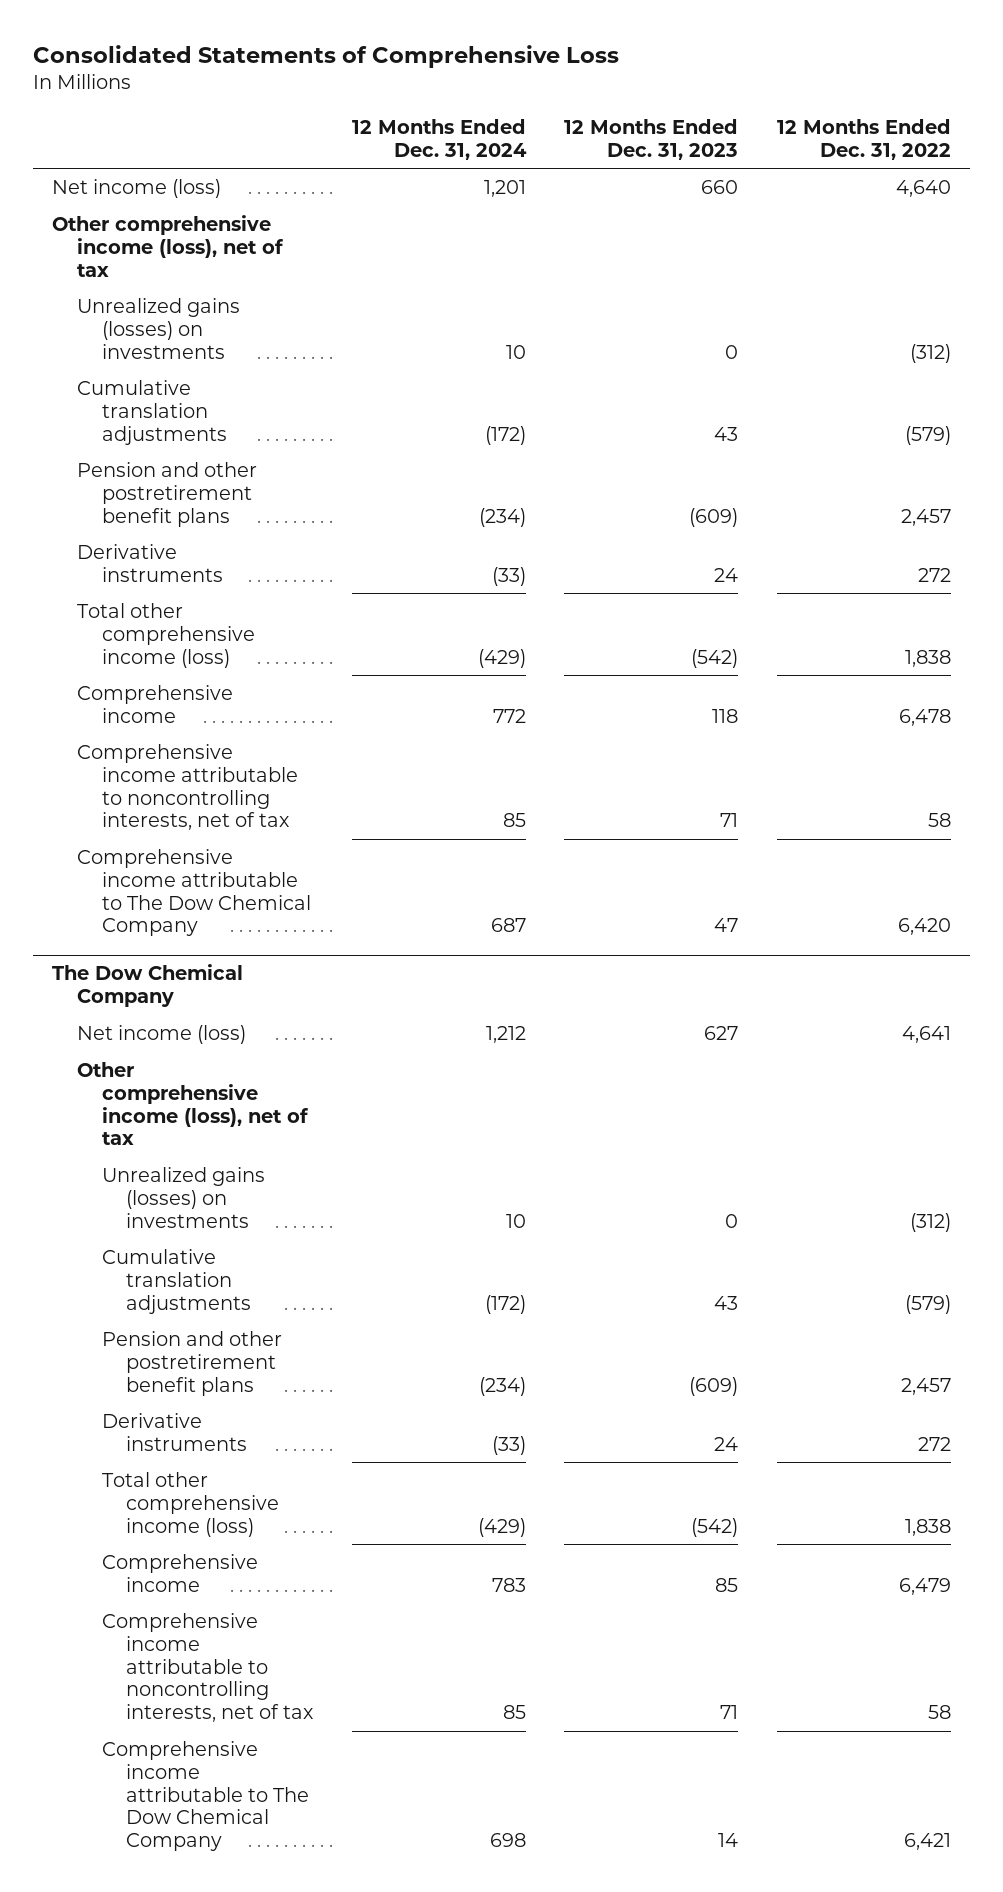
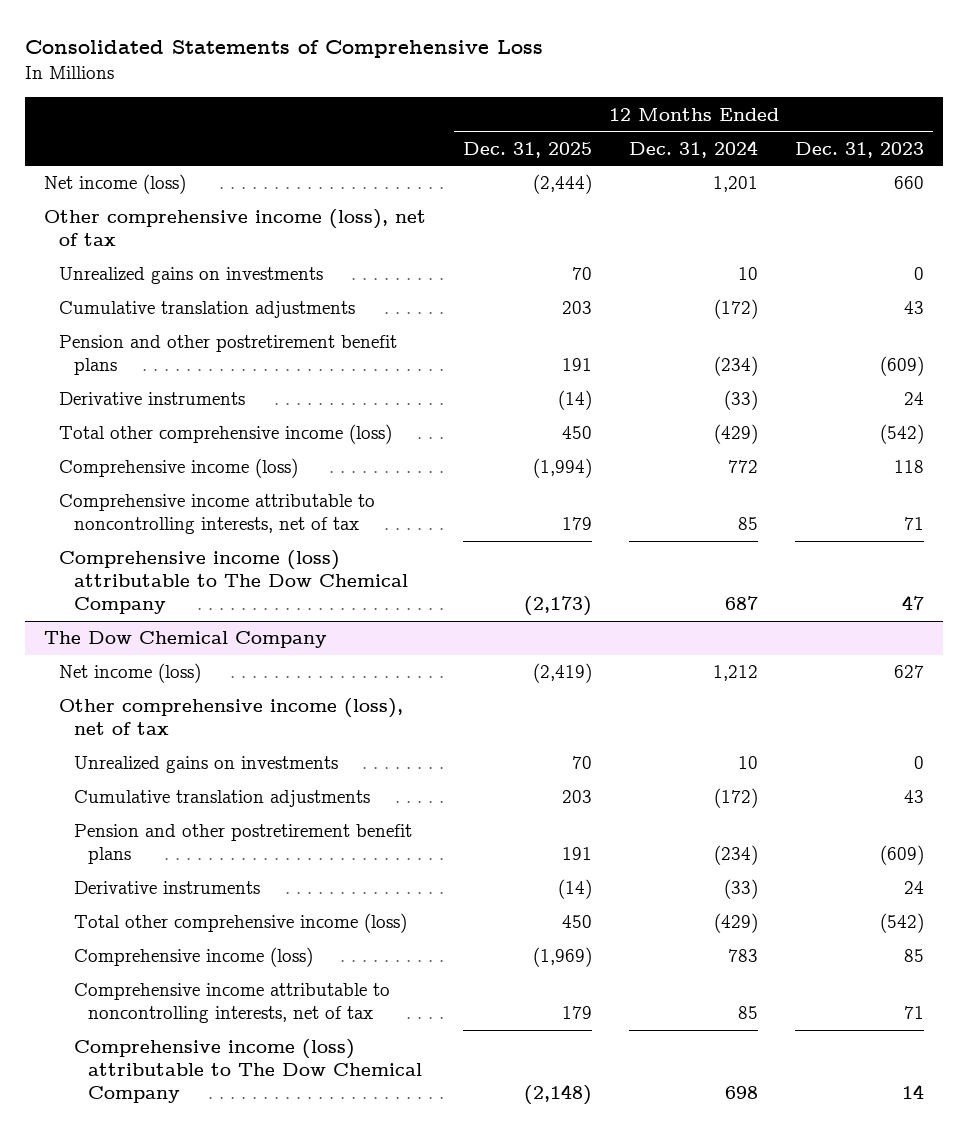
- | 12 Months Ended Dec. 31, 2024 | 12 Months Ended Dec. 31, 2023 | 12 Months Ended Dec. 31, 2022
+ | 12 Months Ended Dec. 31, 2025 | 12 Months Ended Dec. 31, 2024 | 12 Months Ended Dec. 31, 2023
- Unrealized gains (losses) on investments | 10 | 0 | (312)
+ Unrealized gains on investments | 70 | 10 | 0
- Comprehensive income | 772 | 118 | 6,478
+ Comprehensive income (loss) | (1,994) | 772 | 118
- Comprehensive income attributable to The Dow Chemical Company | 687 | 47 | 6,420
+ Comprehensive income (loss) attributable to The Dow Chemical Company | (2,173) | 687 | 47
@ The Dow Chemical Company
- Unrealized gains (losses) on investments | 10 | 0 | (312)
+ Unrealized gains on investments | 70 | 10 | 0
- Comprehensive income | 783 | 85 | 6,479
+ Comprehensive income (loss) | (1,969) | 783 | 85
- Comprehensive income attributable to The Dow Chemical Company | 698 | 14 | 6,421
+ Comprehensive income (loss) attributable to The Dow Chemical Company | (2,148) | 698 | 14

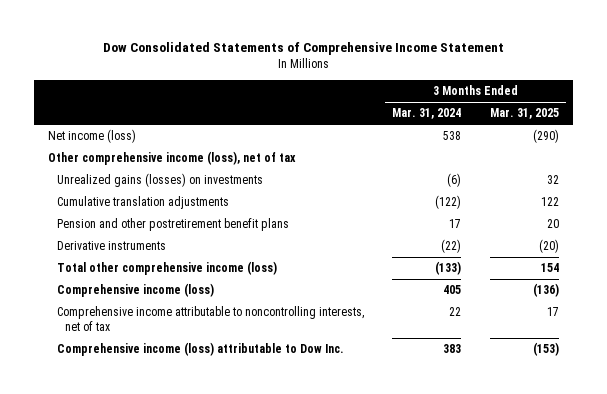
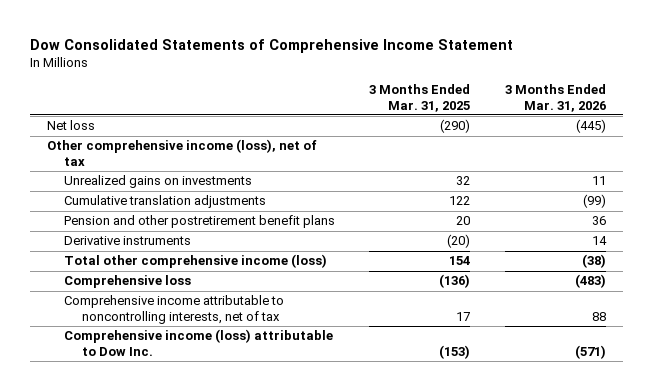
- | 3 Months Ended Mar. 31, 2024 | 3 Months Ended Mar. 31, 2025
+ | 3 Months Ended Mar. 31, 2025 | 3 Months Ended Mar. 31, 2026
- Net income (loss) | 538 | (290)
+ Net loss | (290) | (445)
- Unrealized gains (losses) on investments | (6) | 32
+ Unrealized gains on investments | 32 | 11
- Comprehensive income (loss) | 405 | (136)
+ Comprehensive loss | (136) | (483)

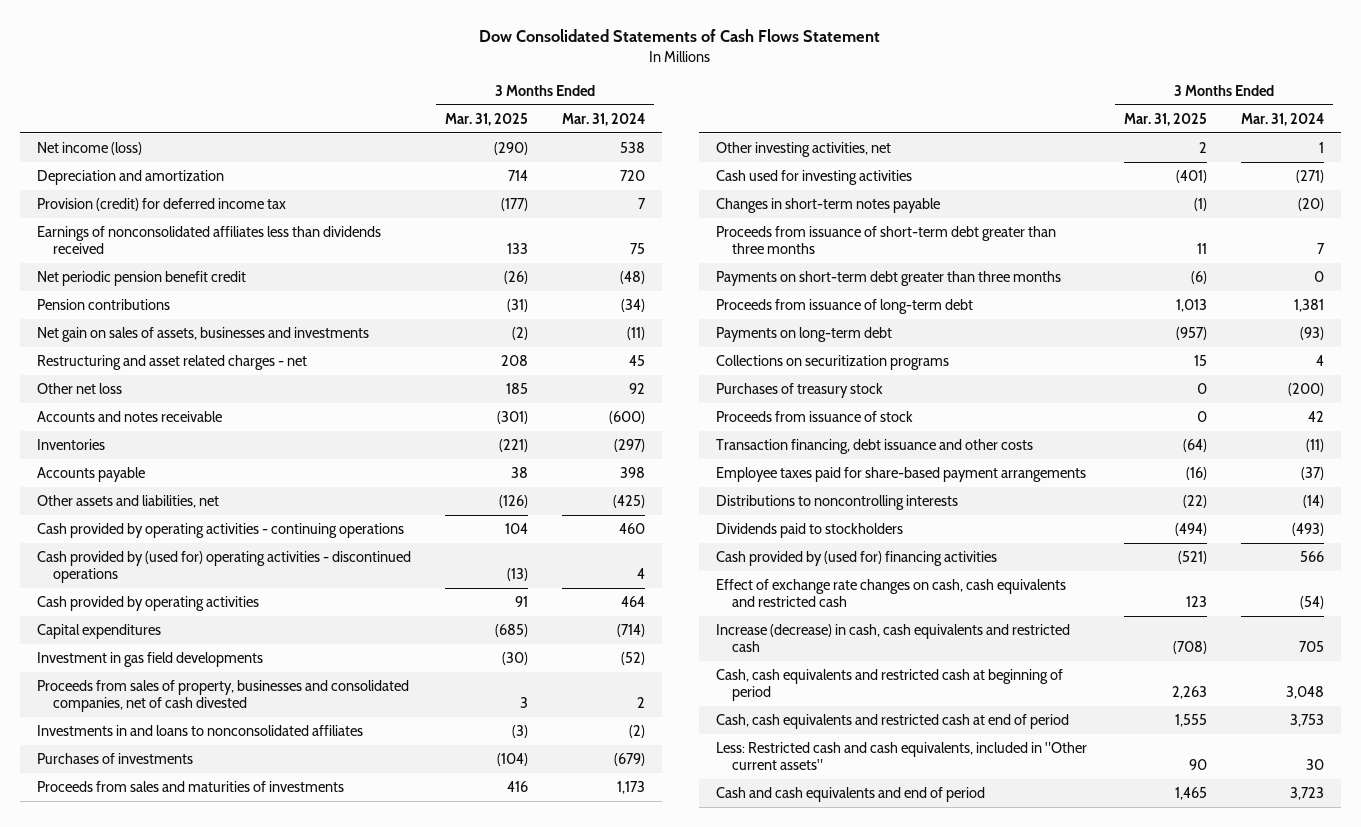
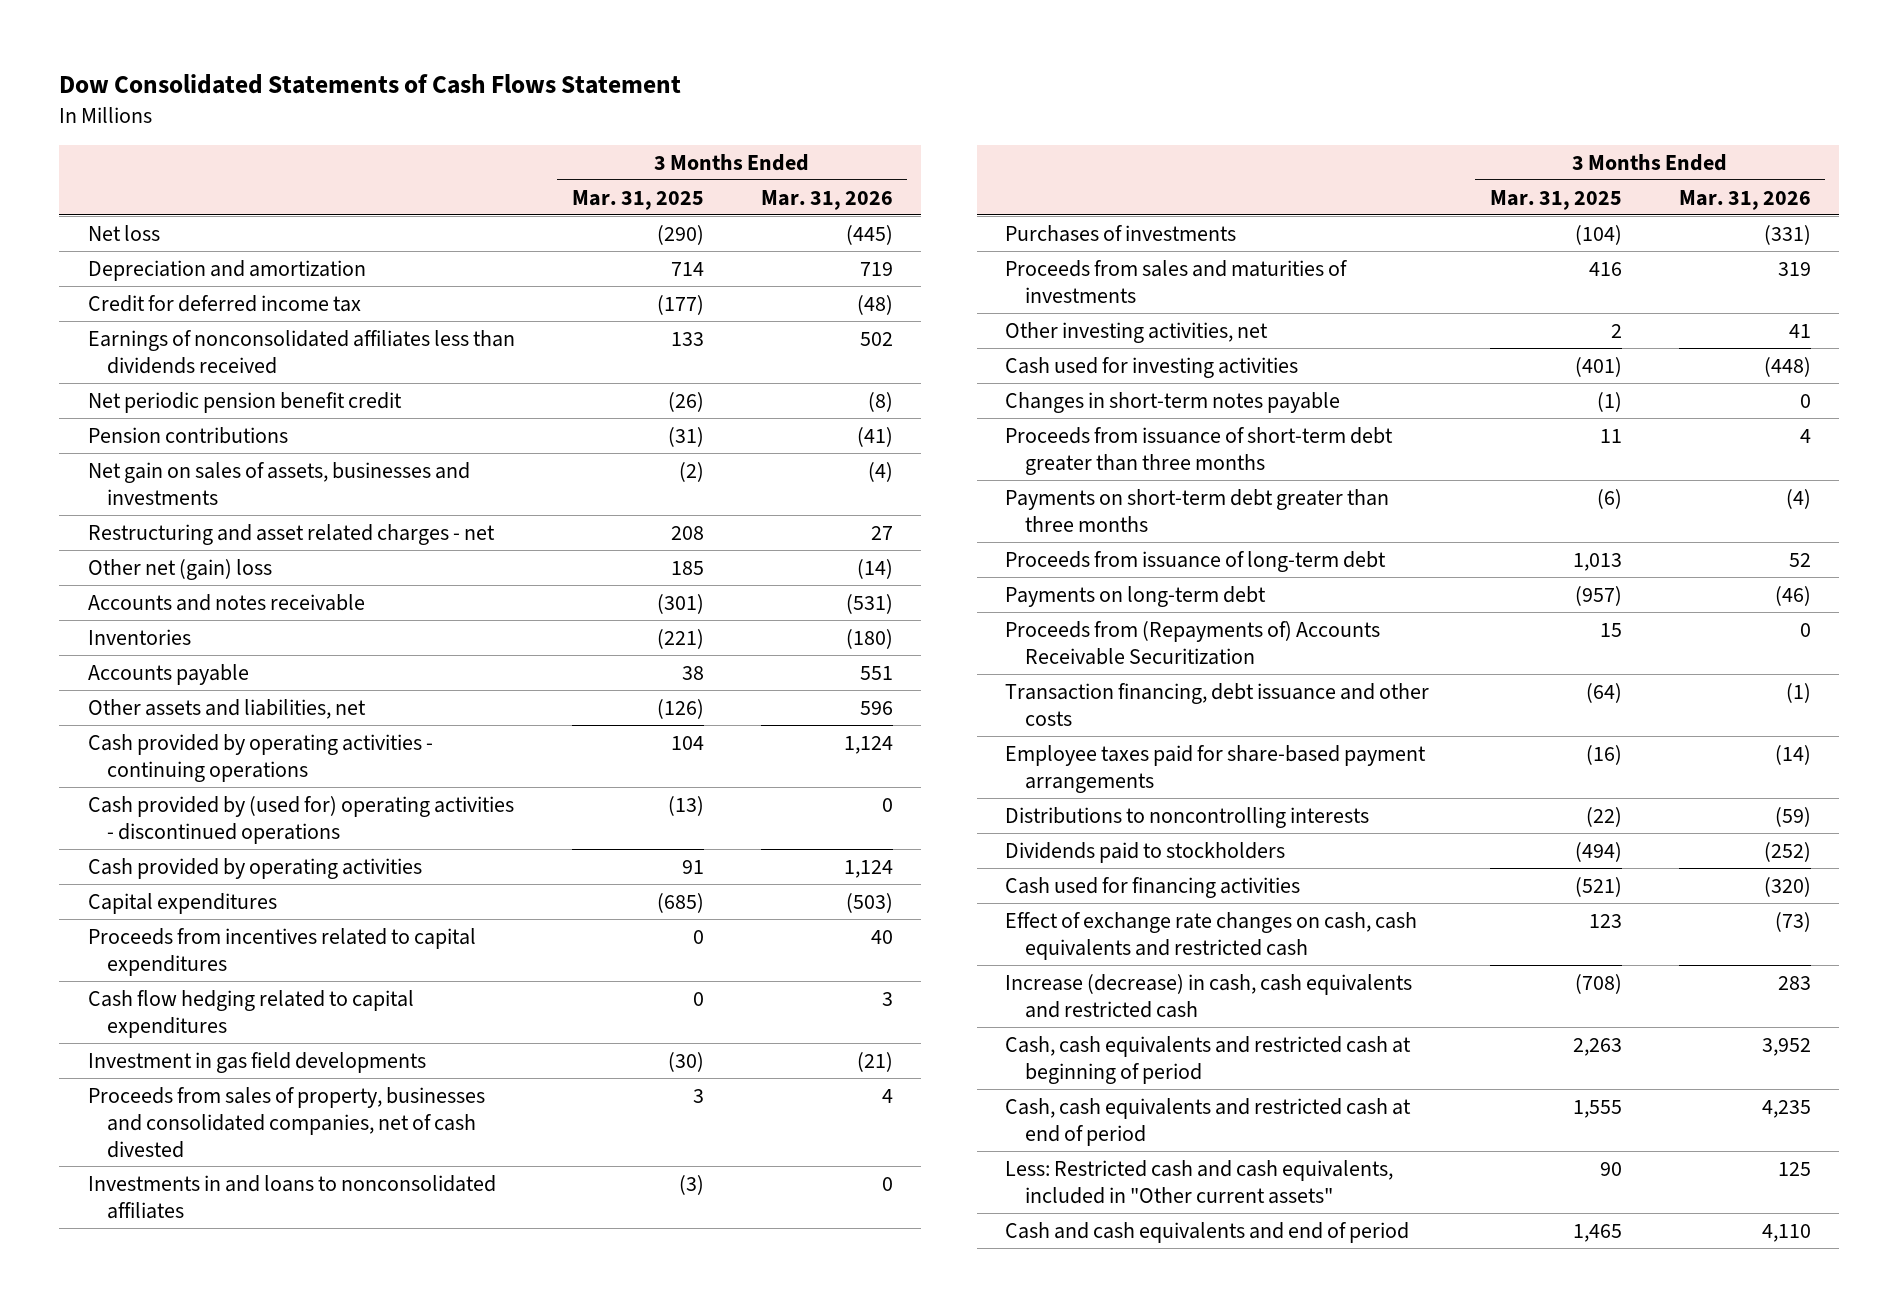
- | 3 Months Ended Mar. 31, 2025 | 3 Months Ended Mar. 31, 2024
+ | 3 Months Ended Mar. 31, 2025 | 3 Months Ended Mar. 31, 2026
- Net income (loss) | (290) | 538
+ Net loss | (290) | (445)
- Provision (credit) for deferred income tax | (177) | 7
+ Credit for deferred income tax | (177) | (48)
- Other net loss | 185 | 92
+ Other net (gain) loss | 185 | (14)
+ Proceeds from incentives related to capital expenditures | 0 | 40
+ Cash flow hedging related to capital expenditures | 0 | 3
- Collections on securitization programs | 15 | 4
- Purchases of treasury stock | 0 | (200)
- Proceeds from issuance of stock | 0 | 42
+ Proceeds from (Repayments of) Accounts Receivable Securitization | 15 | 0
- Cash provided by (used for) financing activities | (521) | 566
+ Cash used for financing activities | (521) | (320)

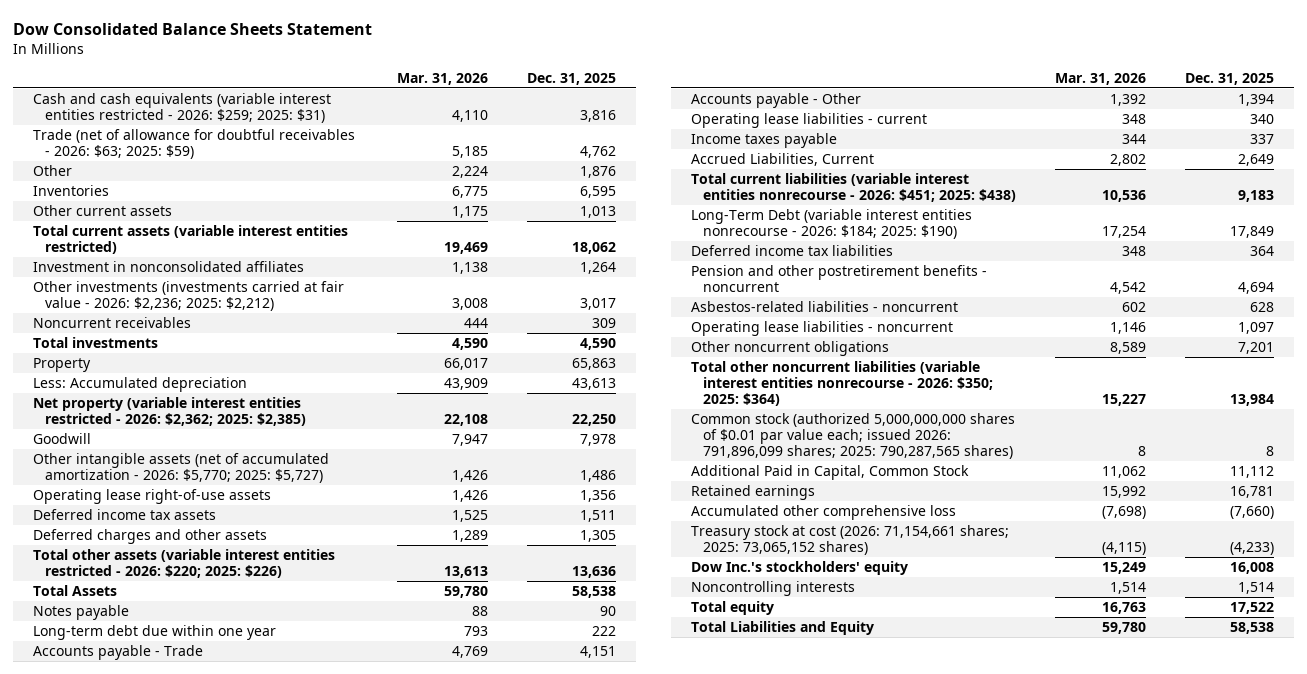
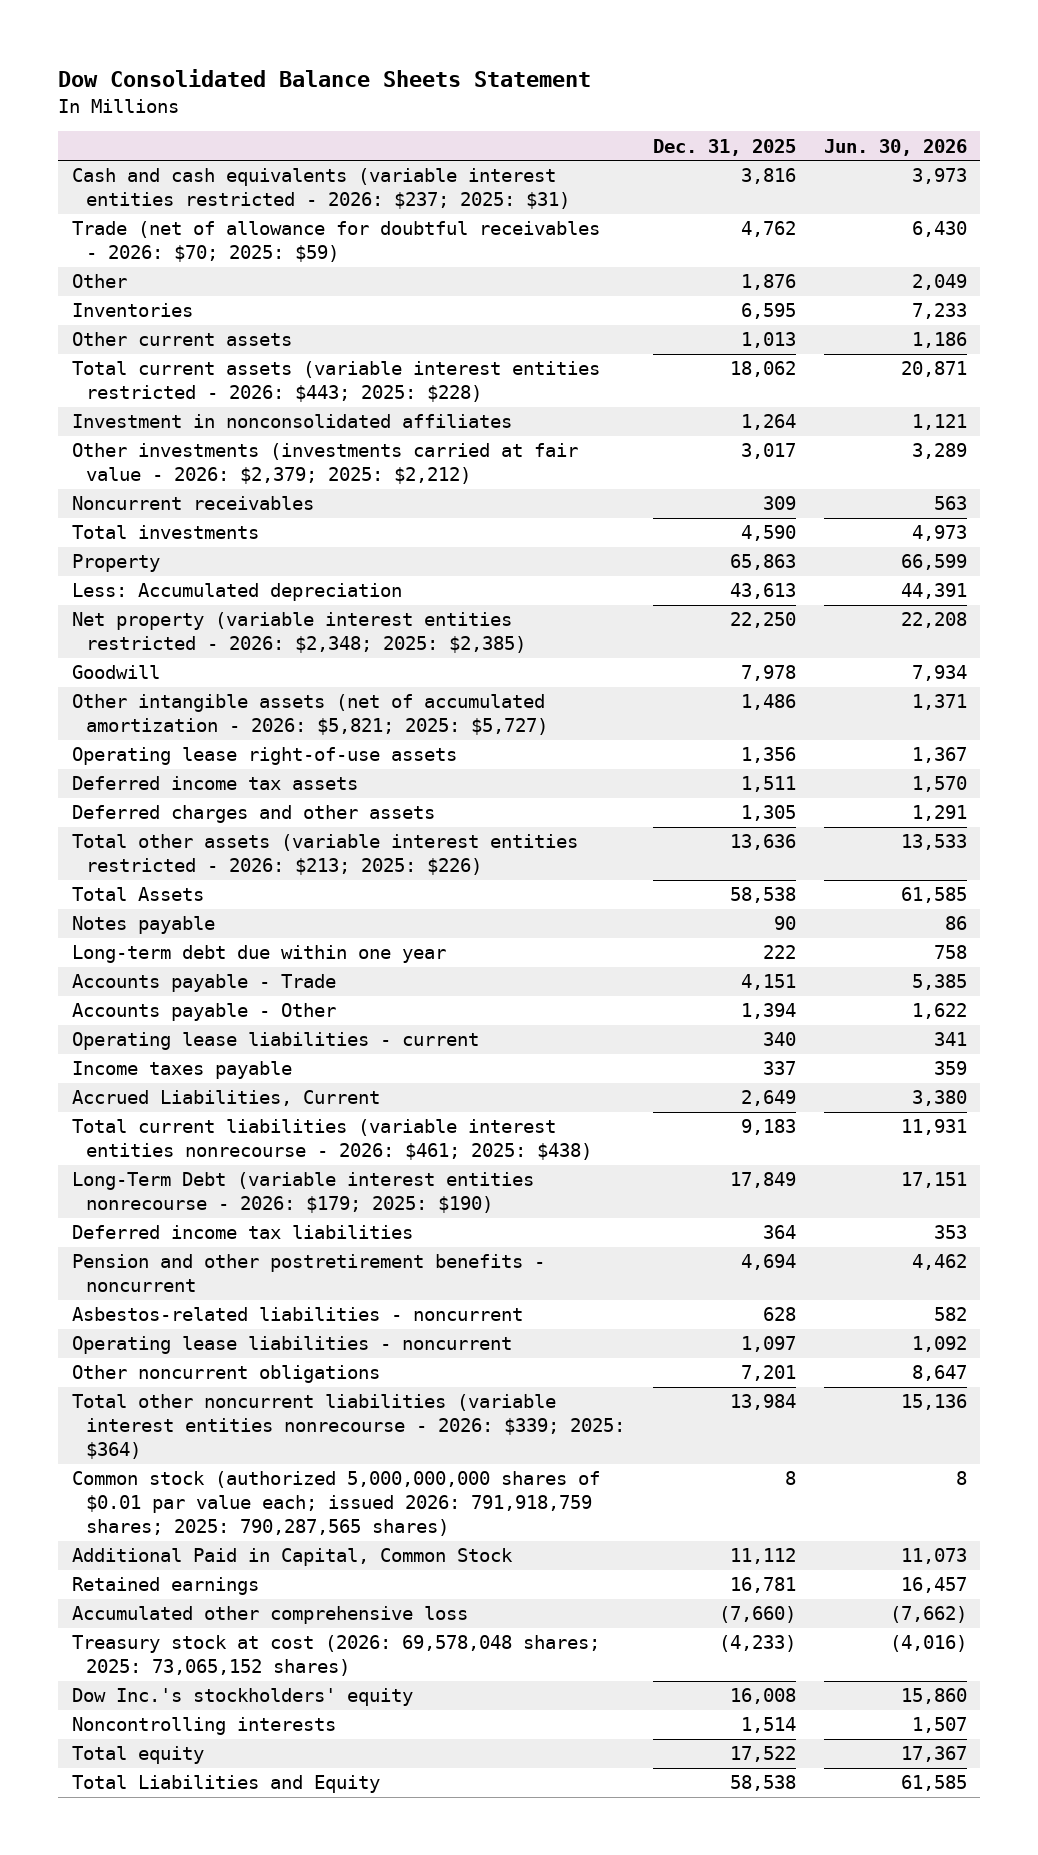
- | Mar. 31, 2026 | Dec. 31, 2025
+ | Dec. 31, 2025 | Jun. 30, 2026
- Cash and cash equivalents (variable interest entities restricted - 2026: $259; 2025: $31) | 4,110 | 3,816
- Trade (net of allowance for doubtful receivables - 2026: $63; 2025: $59) | 5,185 | 4,762
+ Cash and cash equivalents (variable interest entities restricted - 2026: $237; 2025: $31) | 3,816 | 3,973
+ Trade (net of allowance for doubtful receivables - 2026: $70; 2025: $59) | 4,762 | 6,430
- Total current assets (variable interest entities restricted) | 19,469 | 18,062
+ Total current assets (variable interest entities restricted - 2026: $443; 2025: $228) | 18,062 | 20,871
- Other investments (investments carried at fair value - 2026: $2,236; 2025: $2,212) | 3,008 | 3,017
+ Other investments (investments carried at fair value - 2026: $2,379; 2025: $2,212) | 3,017 | 3,289
- Net property (variable interest entities restricted - 2026: $2,362; 2025: $2,385) | 22,108 | 22,250
+ Net property (variable interest entities restricted - 2026: $2,348; 2025: $2,385) | 22,250 | 22,208
- Other intangible assets (net of accumulated amortization - 2026: $5,770; 2025: $5,727) | 1,426 | 1,486
+ Other intangible assets (net of accumulated amortization - 2026: $5,821; 2025: $5,727) | 1,486 | 1,371
- Total other assets (variable interest entities restricted - 2026: $220; 2025: $226) | 13,613 | 13,636
+ Total other assets (variable interest entities restricted - 2026: $213; 2025: $226) | 13,636 | 13,533
- Total current liabilities (variable interest entities nonrecourse - 2026: $451; 2025: $438) | 10,536 | 9,183
- Long-Term Debt (variable interest entities nonrecourse - 2026: $184; 2025: $190) | 17,254 | 17,849
+ Total current liabilities (variable interest entities nonrecourse - 2026: $461; 2025: $438) | 9,183 | 11,931
+ Long-Term Debt (variable interest entities nonrecourse - 2026: $179; 2025: $190) | 17,849 | 17,151
- Total other noncurrent liabilities (variable interest entities nonrecourse - 2026: $350; 2025: $364) | 15,227 | 13,984
- Common stock (authorized 5,000,000,000 shares of $0.01 par value each; issued 2026: 791,896,099 shares; 2025: 790,287,565 shares) | 8 | 8
+ Total other noncurrent liabilities (variable interest entities nonrecourse - 2026: $339; 2025: $364) | 13,984 | 15,136
+ Common stock (authorized 5,000,000,000 shares of $0.01 par value each; issued 2026: 791,918,759 shares; 2025: 790,287,565 shares) | 8 | 8
- Treasury stock at cost (2026: 71,154,661 shares; 2025: 73,065,152 shares) | (4,115) | (4,233)
+ Treasury stock at cost (2026: 69,578,048 shares; 2025: 73,065,152 shares) | (4,233) | (4,016)

